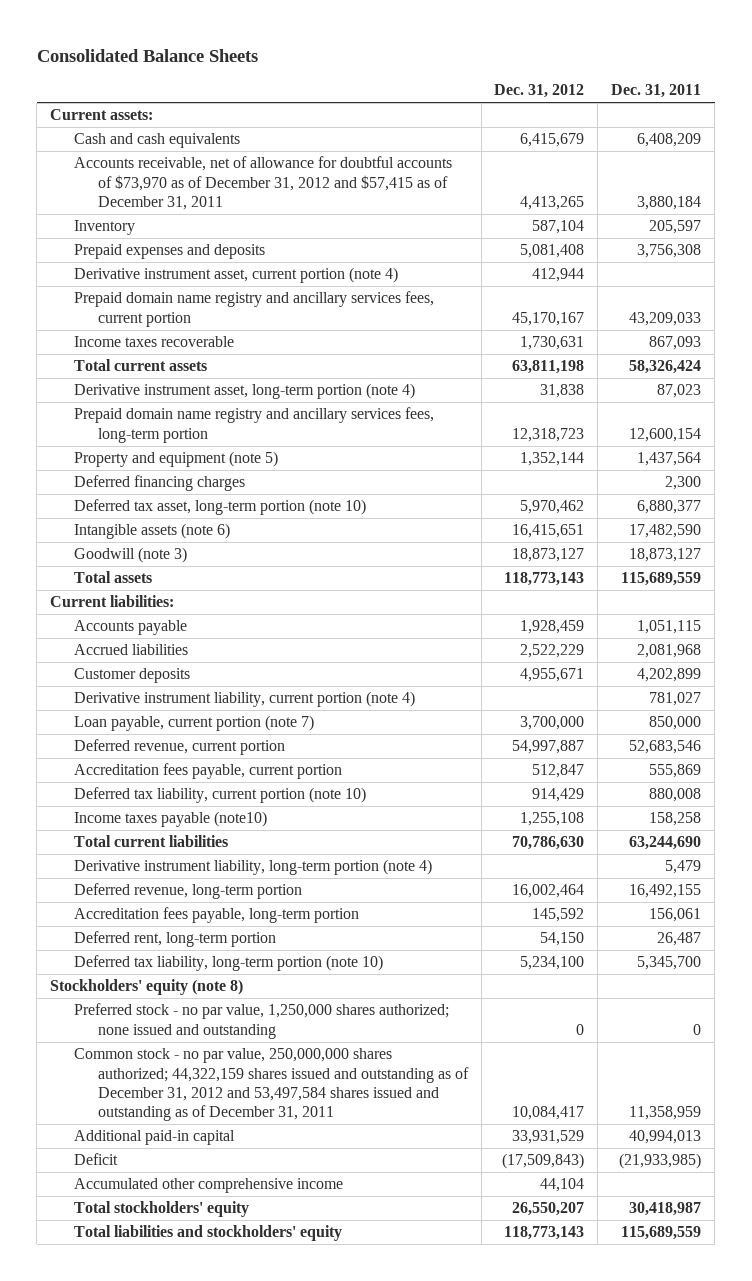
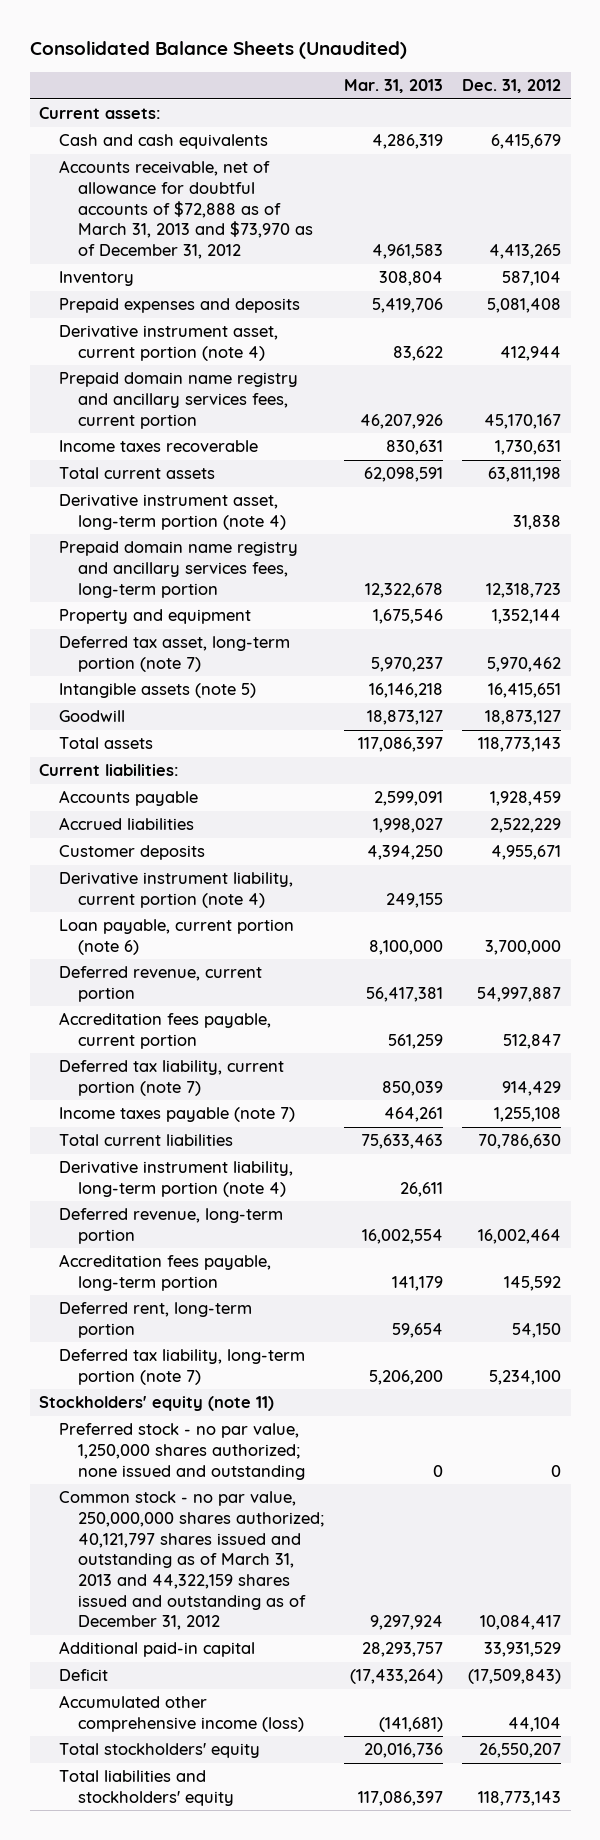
- Consolidated Balance Sheets
+ Consolidated Balance Sheets (Unaudited)
- | Dec. 31, 2012 | Dec. 31, 2011
+ | Mar. 31, 2013 | Dec. 31, 2012
- Accounts receivable, net of allowance for doubtful accounts of $73,970 as of December 31, 2012 and $57,415 as of December 31, 2011 | 4,413,265 | 3,880,184
+ Accounts receivable, net of allowance for doubtful accounts of $72,888 as of March 31, 2013 and $73,970 as of December 31, 2012 | 4,961,583 | 4,413,265
- Property and equipment (note 5) | 1,352,144 | 1,437,564
- Deferred financing charges | | 2,300
- Deferred tax asset, long-term portion (note 10) | 5,970,462 | 6,880,377
- Intangible assets (note 6) | 16,415,651 | 17,482,590
- Goodwill (note 3) | 18,873,127 | 18,873,127
+ Property and equipment | 1,675,546 | 1,352,144
+ Deferred tax asset, long-term portion (note 7) | 5,970,237 | 5,970,462
+ Intangible assets (note 5) | 16,146,218 | 16,415,651
+ Goodwill | 18,873,127 | 18,873,127
- Loan payable, current portion (note 7) | 3,700,000 | 850,000
+ Loan payable, current portion (note 6) | 8,100,000 | 3,700,000
- Deferred tax liability, current portion (note 10) | 914,429 | 880,008
- Income taxes payable (note10) | 1,255,108 | 158,258
+ Deferred tax liability, current portion (note 7) | 850,039 | 914,429
+ Income taxes payable (note 7) | 464,261 | 1,255,108
- Deferred tax liability, long-term portion (note 10) | 5,234,100 | 5,345,700
- Stockholders' equity (note 8)
+ Deferred tax liability, long-term portion (note 7) | 5,206,200 | 5,234,100
+ Stockholders' equity (note 11)
- Common stock - no par value, 250,000,000 shares authorized; 44,322,159 shares issued and outstanding as of December 31, 2012 and 53,497,584 shares issued and outstanding as of December 31, 2011 | 10,084,417 | 11,358,959
+ Common stock - no par value, 250,000,000 shares authorized; 40,121,797 shares issued and outstanding as of March 31, 2013 and 44,322,159 shares issued and outstanding as of December 31, 2012 | 9,297,924 | 10,084,417
- Accumulated other comprehensive income | 44,104 |
+ Accumulated other comprehensive income (loss) | (141,681) | 44,104

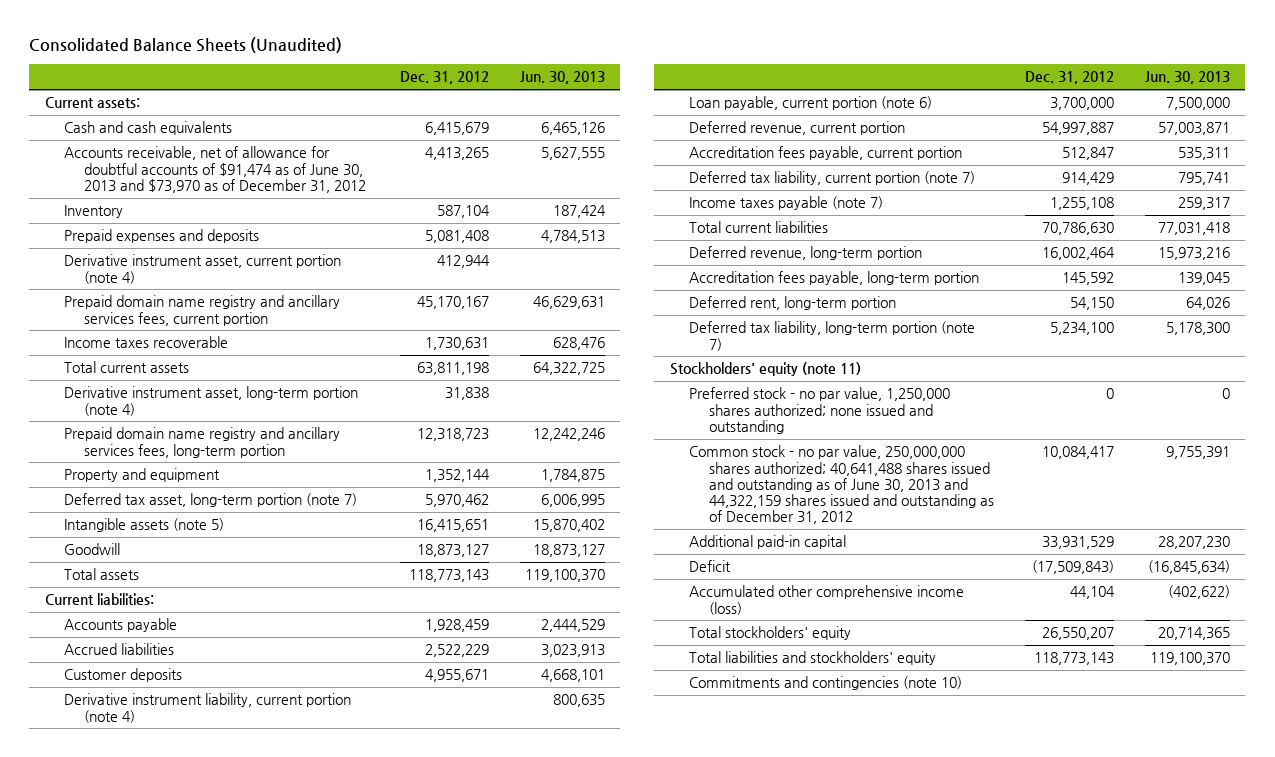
- | Mar. 31, 2013 | Dec. 31, 2012
+ | Dec. 31, 2012 | Jun. 30, 2013
- Accounts receivable, net of allowance for doubtful accounts of $72,888 as of March 31, 2013 and $73,970 as of December 31, 2012 | 4,961,583 | 4,413,265
+ Accounts receivable, net of allowance for doubtful accounts of $91,474 as of June 30, 2013 and $73,970 as of December 31, 2012 | 4,413,265 | 5,627,555
- Derivative instrument liability, long-term portion (note 4) | 26,611 |
- Common stock - no par value, 250,000,000 shares authorized; 40,121,797 shares issued and outstanding as of March 31, 2013 and 44,322,159 shares issued and outstanding as of December 31, 2012 | 9,297,924 | 10,084,417
+ Common stock - no par value, 250,000,000 shares authorized; 40,641,488 shares issued and outstanding as of June 30, 2013 and 44,322,159 shares issued and outstanding as of December 31, 2012 | 10,084,417 | 9,755,391
+ Commitments and contingencies (note 10)

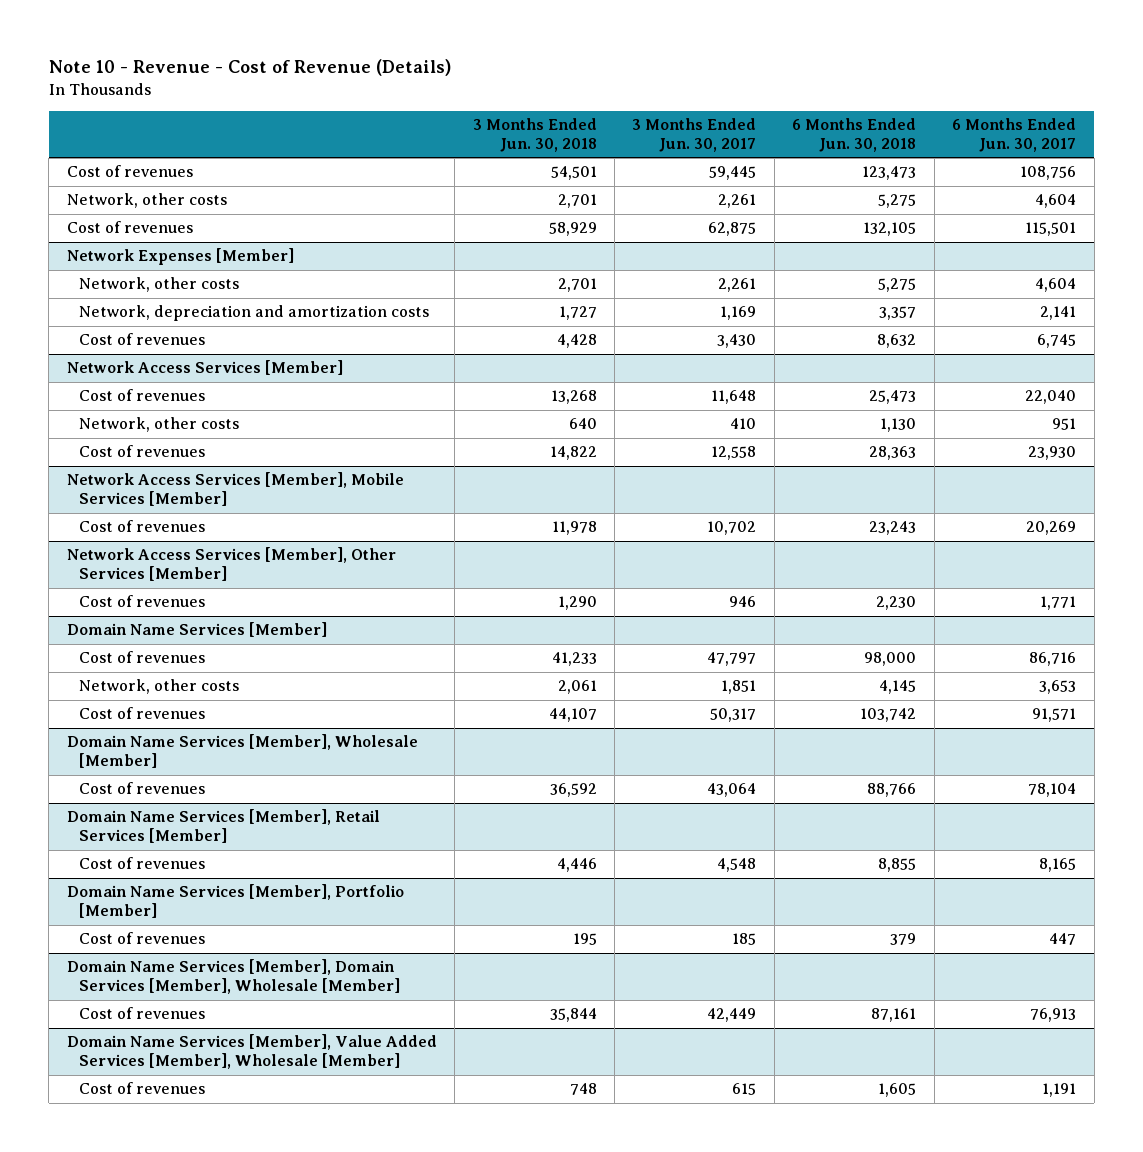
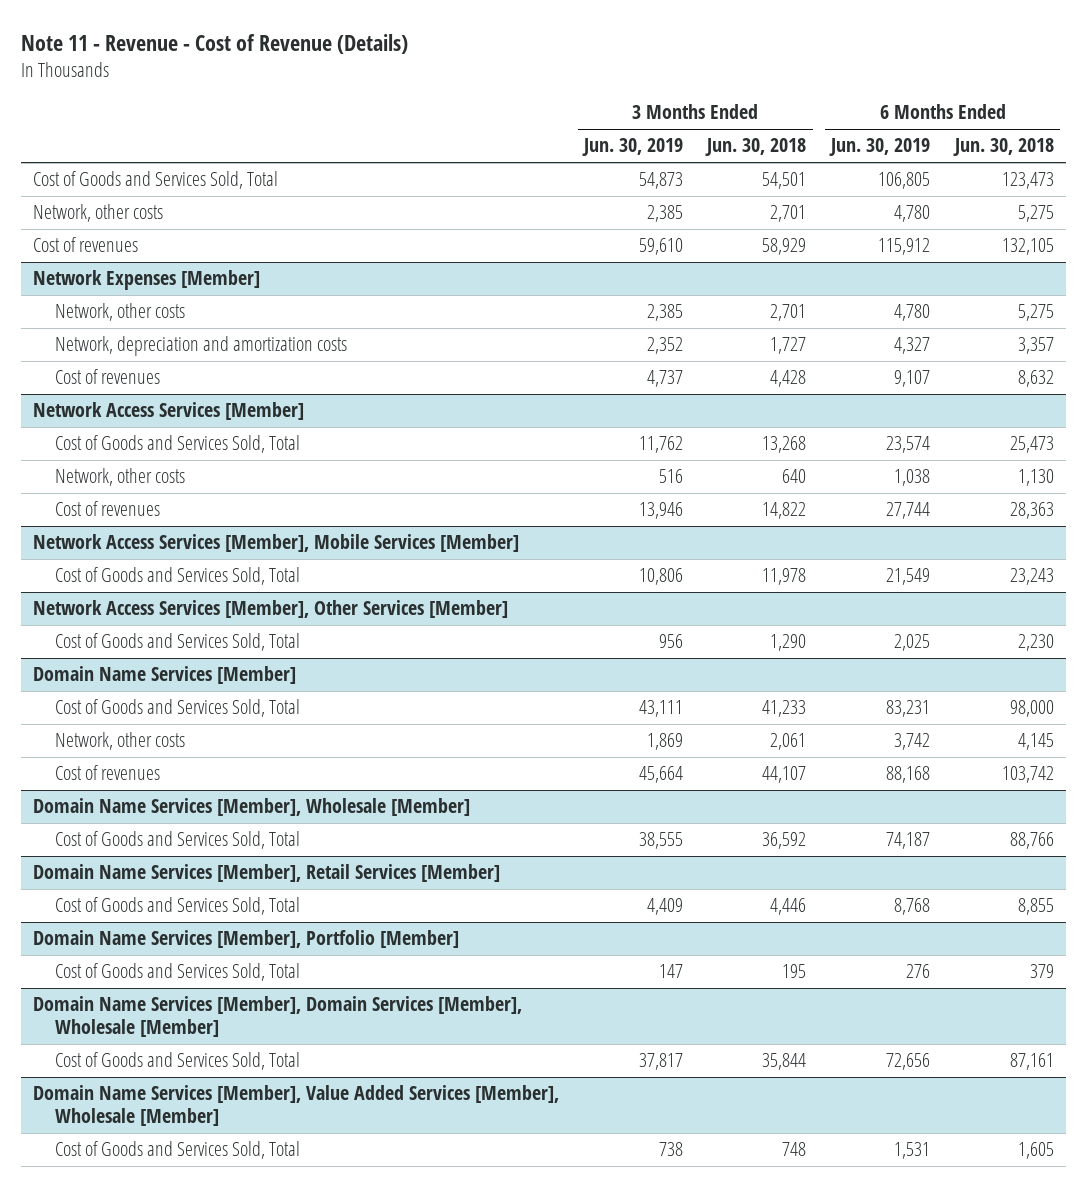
- Note 10 - Revenue - Cost of Revenue (Details)
+ Note 11 - Revenue - Cost of Revenue (Details)
- | 3 Months Ended Jun. 30, 2018 | 3 Months Ended Jun. 30, 2017 | 6 Months Ended Jun. 30, 2018 | 6 Months Ended Jun. 30, 2017
+ | 3 Months Ended Jun. 30, 2019 | 3 Months Ended Jun. 30, 2018 | 6 Months Ended Jun. 30, 2019 | 6 Months Ended Jun. 30, 2018
- Cost of revenues | 54,501 | 59,445 | 123,473 | 108,756
+ Cost of Goods and Services Sold, Total | 54,873 | 54,501 | 106,805 | 123,473
@ Network Access Services [Member]
- Cost of revenues | 13,268 | 11,648 | 25,473 | 22,040
+ Cost of Goods and Services Sold, Total | 11,762 | 13,268 | 23,574 | 25,473
@ Network Access Services [Member], Mobile Services [Member]
- Cost of revenues | 11,978 | 10,702 | 23,243 | 20,269
+ Cost of Goods and Services Sold, Total | 10,806 | 11,978 | 21,549 | 23,243
@ Network Access Services [Member], Other Services [Member]
- Cost of revenues | 1,290 | 946 | 2,230 | 1,771
+ Cost of Goods and Services Sold, Total | 956 | 1,290 | 2,025 | 2,230
@ Domain Name Services [Member]
- Cost of revenues | 41,233 | 47,797 | 98,000 | 86,716
+ Cost of Goods and Services Sold, Total | 43,111 | 41,233 | 83,231 | 98,000
@ Domain Name Services [Member], Wholesale [Member]
- Cost of revenues | 36,592 | 43,064 | 88,766 | 78,104
+ Cost of Goods and Services Sold, Total | 38,555 | 36,592 | 74,187 | 88,766
@ Domain Name Services [Member], Retail Services [Member]
- Cost of revenues | 4,446 | 4,548 | 8,855 | 8,165
+ Cost of Goods and Services Sold, Total | 4,409 | 4,446 | 8,768 | 8,855
@ Domain Name Services [Member], Portfolio [Member]
- Cost of revenues | 195 | 185 | 379 | 447
+ Cost of Goods and Services Sold, Total | 147 | 195 | 276 | 379
@ Domain Name Services [Member], Domain Services [Member], Wholesale [Member]
- Cost of revenues | 35,844 | 42,449 | 87,161 | 76,913
+ Cost of Goods and Services Sold, Total | 37,817 | 35,844 | 72,656 | 87,161
@ Domain Name Services [Member], Value Added Services [Member], Wholesale [Member]
- Cost of revenues | 748 | 615 | 1,605 | 1,191
+ Cost of Goods and Services Sold, Total | 738 | 748 | 1,531 | 1,605

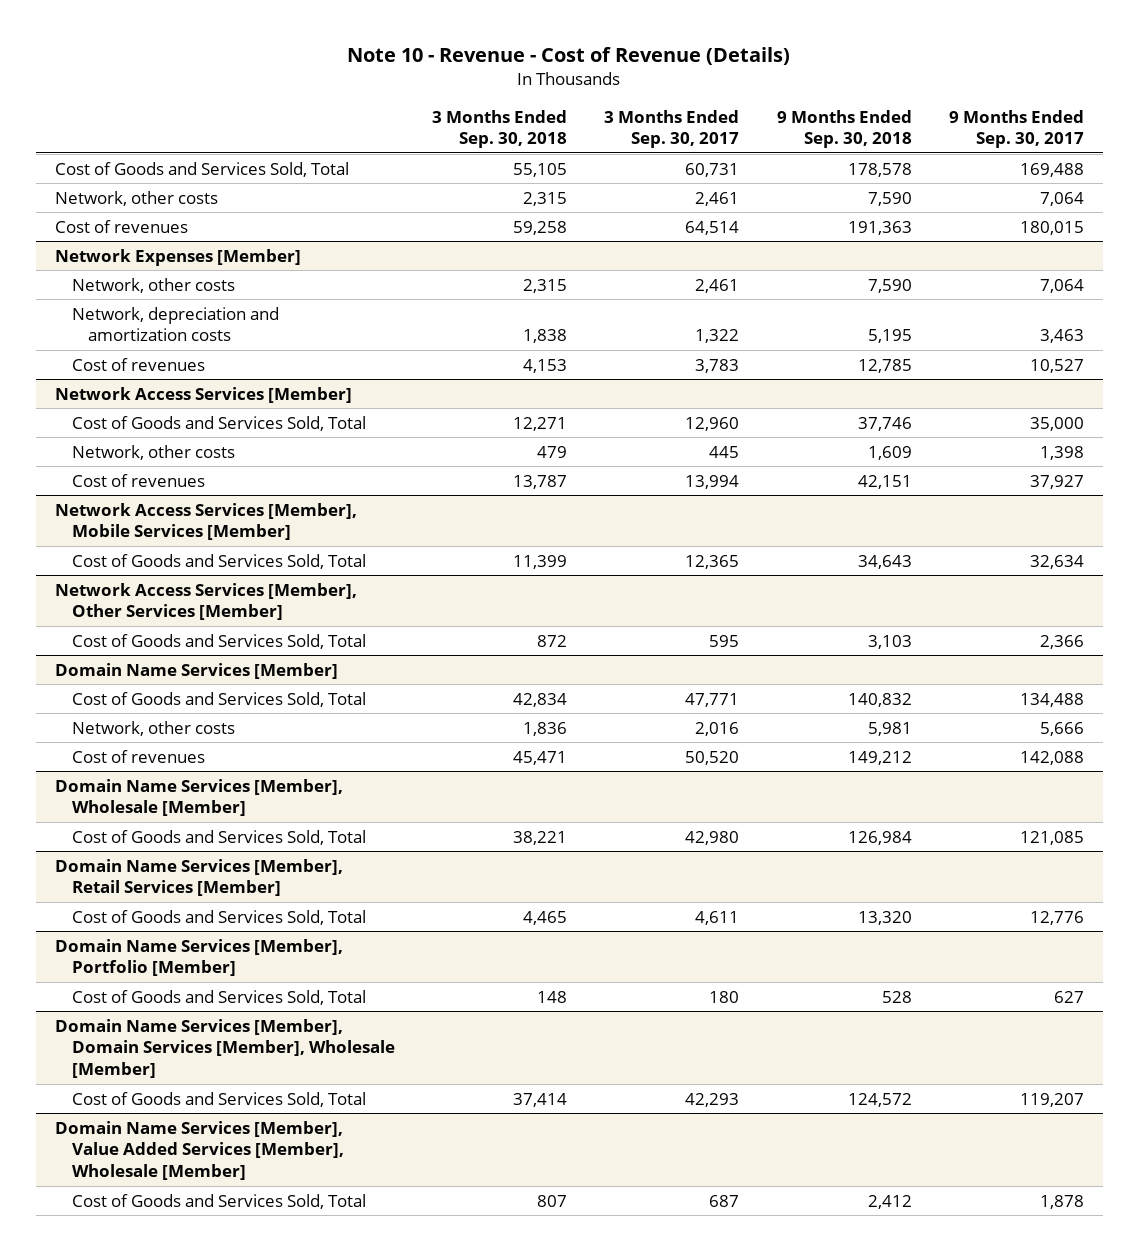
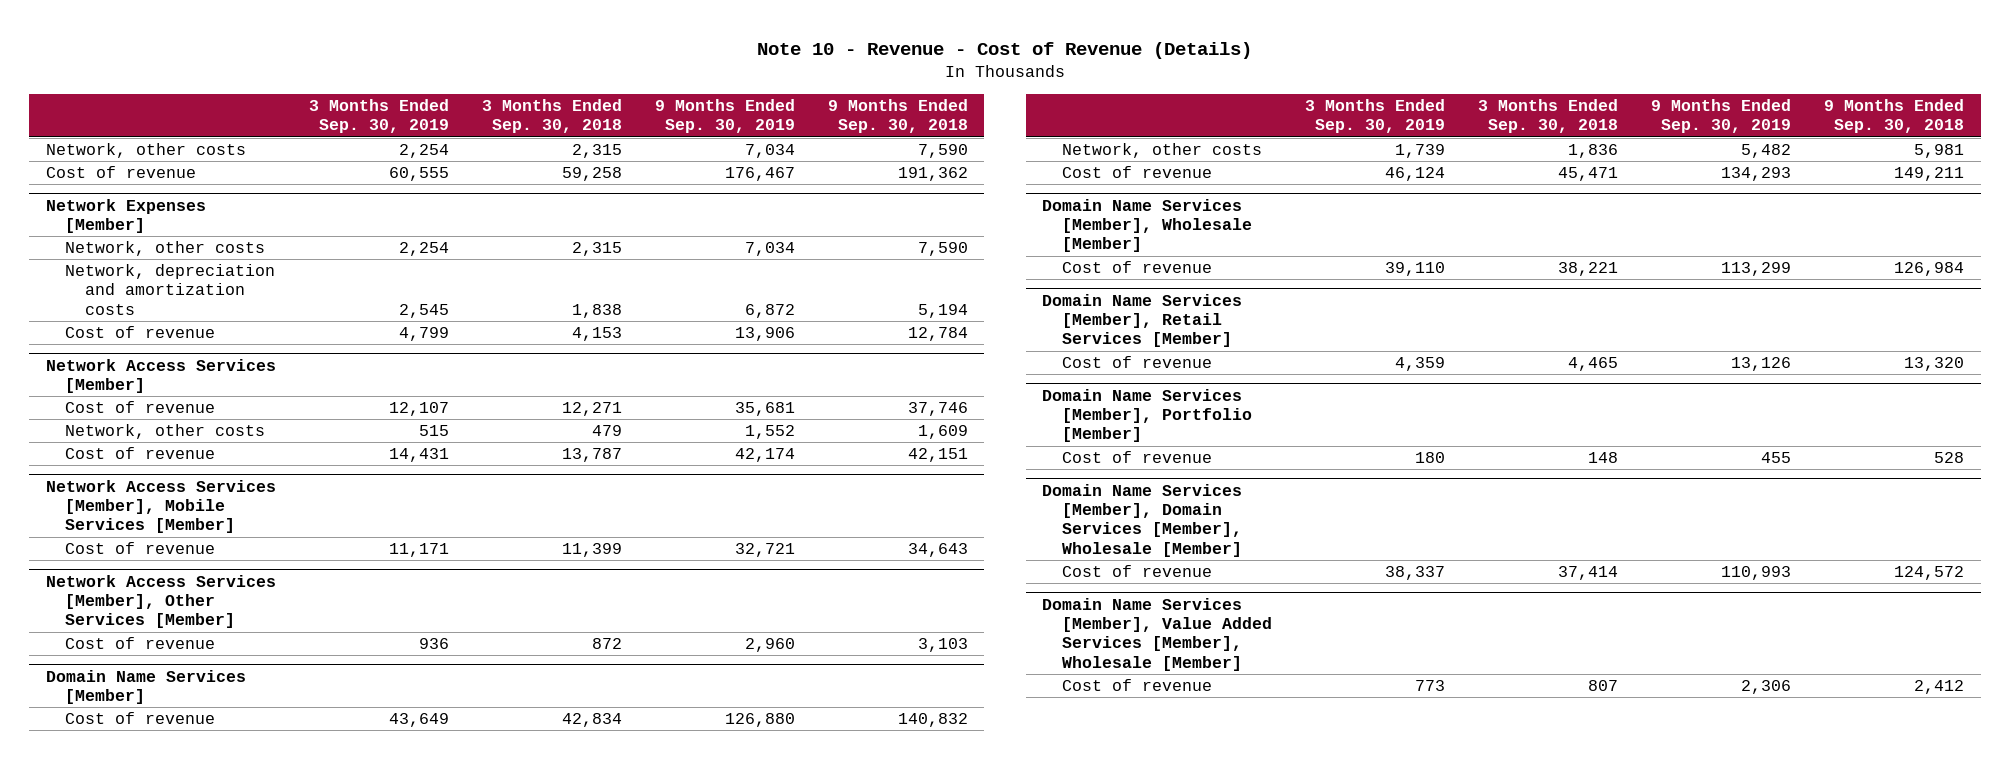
- | 3 Months Ended Sep. 30, 2018 | 3 Months Ended Sep. 30, 2017 | 9 Months Ended Sep. 30, 2018 | 9 Months Ended Sep. 30, 2017
+ | 3 Months Ended Sep. 30, 2019 | 3 Months Ended Sep. 30, 2018 | 9 Months Ended Sep. 30, 2019 | 9 Months Ended Sep. 30, 2018
- Cost of Goods and Services Sold, Total | 55,105 | 60,731 | 178,578 | 169,488
- Cost of revenues | 59,258 | 64,514 | 191,363 | 180,015
+ Cost of revenue | 60,555 | 59,258 | 176,467 | 191,362
@ Network Expenses [Member]
- Network, depreciation and amortization costs | 1,838 | 1,322 | 5,195 | 3,463
- Cost of revenues | 4,153 | 3,783 | 12,785 | 10,527
+ Network, depreciation and amortization costs | 2,545 | 1,838 | 6,872 | 5,194
+ Cost of revenue | 4,799 | 4,153 | 13,906 | 12,784
@ Network Access Services [Member]
- Cost of Goods and Services Sold, Total | 12,271 | 12,960 | 37,746 | 35,000
+ Cost of revenue | 12,107 | 12,271 | 35,681 | 37,746
- Cost of revenues | 13,787 | 13,994 | 42,151 | 37,927
+ Cost of revenue | 14,431 | 13,787 | 42,174 | 42,151
@ Network Access Services [Member], Mobile Services [Member]
- Cost of Goods and Services Sold, Total | 11,399 | 12,365 | 34,643 | 32,634
+ Cost of revenue | 11,171 | 11,399 | 32,721 | 34,643
@ Network Access Services [Member], Other Services [Member]
- Cost of Goods and Services Sold, Total | 872 | 595 | 3,103 | 2,366
+ Cost of revenue | 936 | 872 | 2,960 | 3,103
@ Domain Name Services [Member]
- Cost of Goods and Services Sold, Total | 42,834 | 47,771 | 140,832 | 134,488
+ Cost of revenue | 43,649 | 42,834 | 126,880 | 140,832
- Cost of revenues | 45,471 | 50,520 | 149,212 | 142,088
+ Cost of revenue | 46,124 | 45,471 | 134,293 | 149,211
@ Domain Name Services [Member], Wholesale [Member]
- Cost of Goods and Services Sold, Total | 38,221 | 42,980 | 126,984 | 121,085
+ Cost of revenue | 39,110 | 38,221 | 113,299 | 126,984
@ Domain Name Services [Member], Retail Services [Member]
- Cost of Goods and Services Sold, Total | 4,465 | 4,611 | 13,320 | 12,776
+ Cost of revenue | 4,359 | 4,465 | 13,126 | 13,320
@ Domain Name Services [Member], Portfolio [Member]
- Cost of Goods and Services Sold, Total | 148 | 180 | 528 | 627
+ Cost of revenue | 180 | 148 | 455 | 528
@ Domain Name Services [Member], Domain Services [Member], Wholesale [Member]
- Cost of Goods and Services Sold, Total | 37,414 | 42,293 | 124,572 | 119,207
+ Cost of revenue | 38,337 | 37,414 | 110,993 | 124,572
@ Domain Name Services [Member], Value Added Services [Member], Wholesale [Member]
- Cost of Goods and Services Sold, Total | 807 | 687 | 2,412 | 1,878
+ Cost of revenue | 773 | 807 | 2,306 | 2,412

